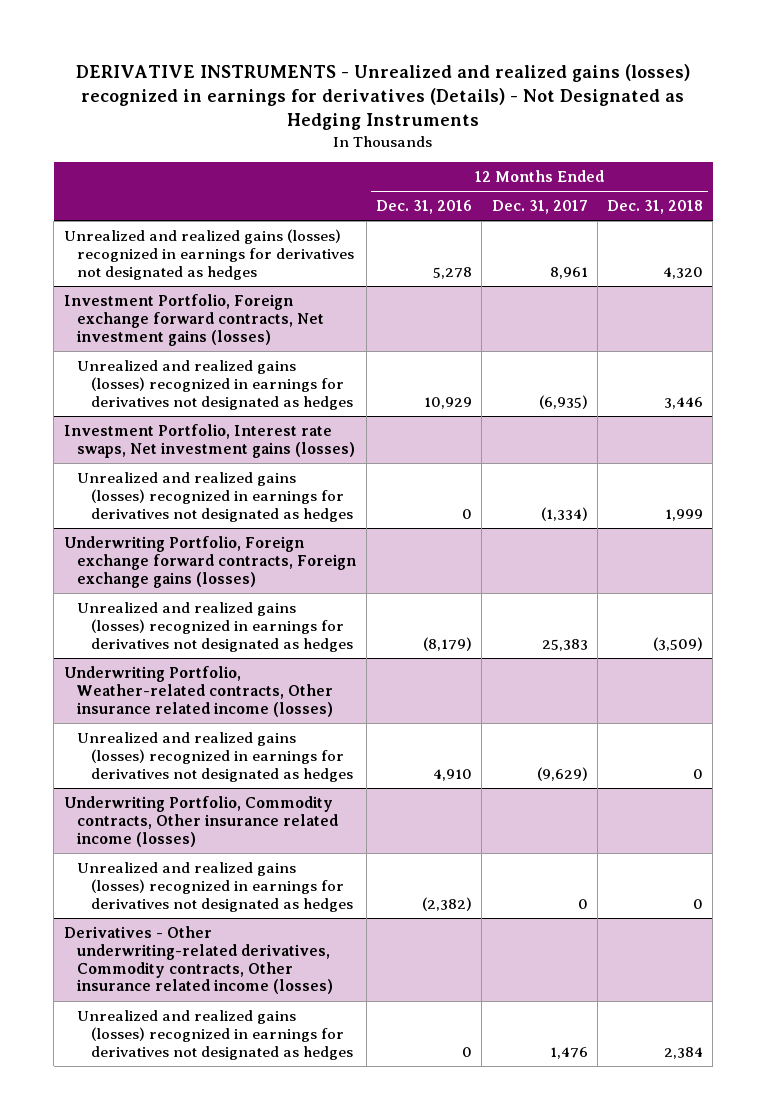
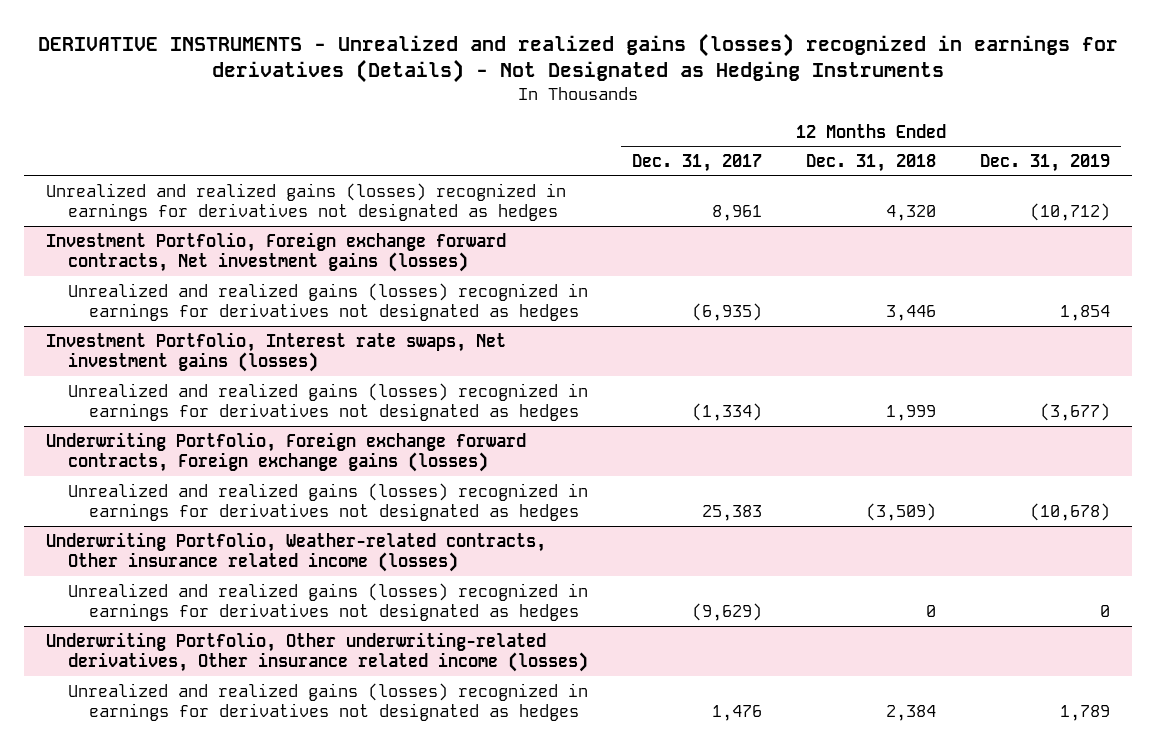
- | 12 Months Ended Dec. 31, 2016 | 12 Months Ended Dec. 31, 2017 | 12 Months Ended Dec. 31, 2018
+ | 12 Months Ended Dec. 31, 2017 | 12 Months Ended Dec. 31, 2018 | 12 Months Ended Dec. 31, 2019
- Underwriting Portfolio, Commodity contracts, Other insurance related income (losses)
- Unrealized and realized gains (losses) recognized in earnings for derivatives not designated as hedges | (2,382) | 0 | 0
- Derivatives - Other underwriting-related derivatives, Commodity contracts, Other insurance related income (losses)
+ Underwriting Portfolio, Other underwriting-related derivatives, Other insurance related income (losses)

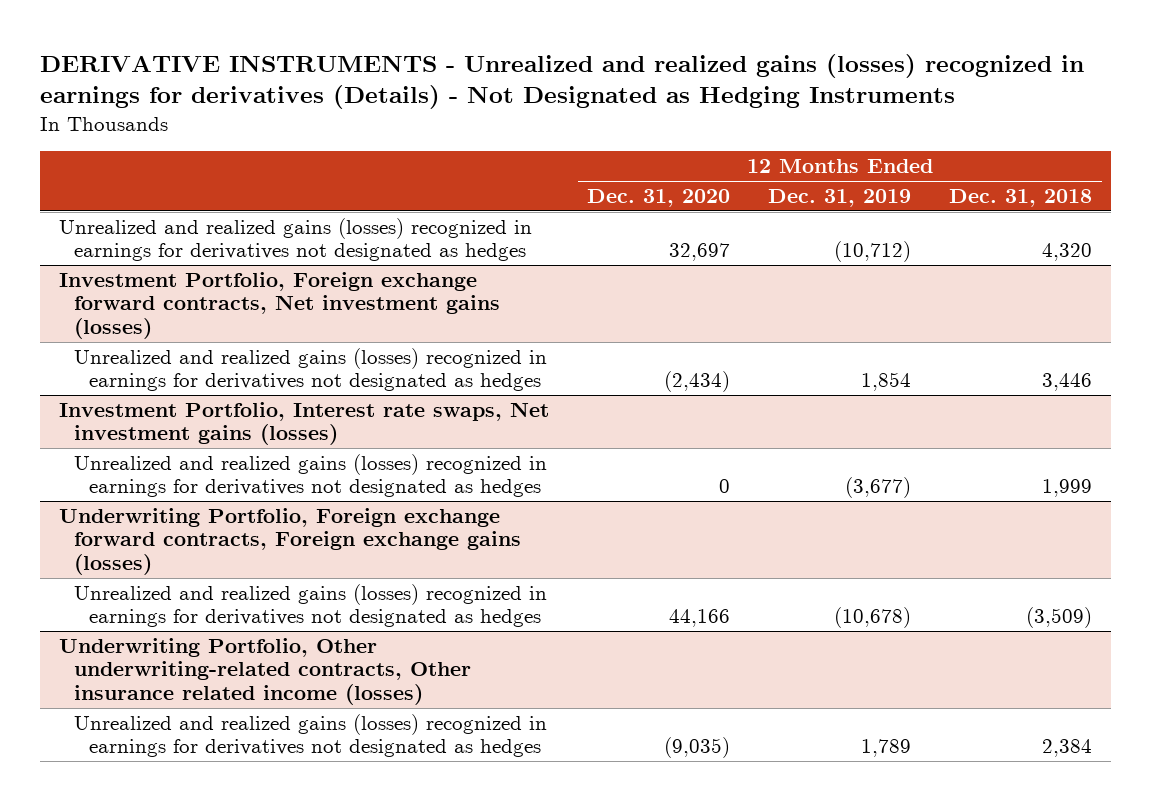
- | 12 Months Ended Dec. 31, 2017 | 12 Months Ended Dec. 31, 2018 | 12 Months Ended Dec. 31, 2019
+ | 12 Months Ended Dec. 31, 2020 | 12 Months Ended Dec. 31, 2019 | 12 Months Ended Dec. 31, 2018
- Underwriting Portfolio, Weather-related contracts, Other insurance related income (losses)
- Unrealized and realized gains (losses) recognized in earnings for derivatives not designated as hedges | (9,629) | 0 | 0
- Underwriting Portfolio, Other underwriting-related derivatives, Other insurance related income (losses)
+ Underwriting Portfolio, Other underwriting-related contracts, Other insurance related income (losses)

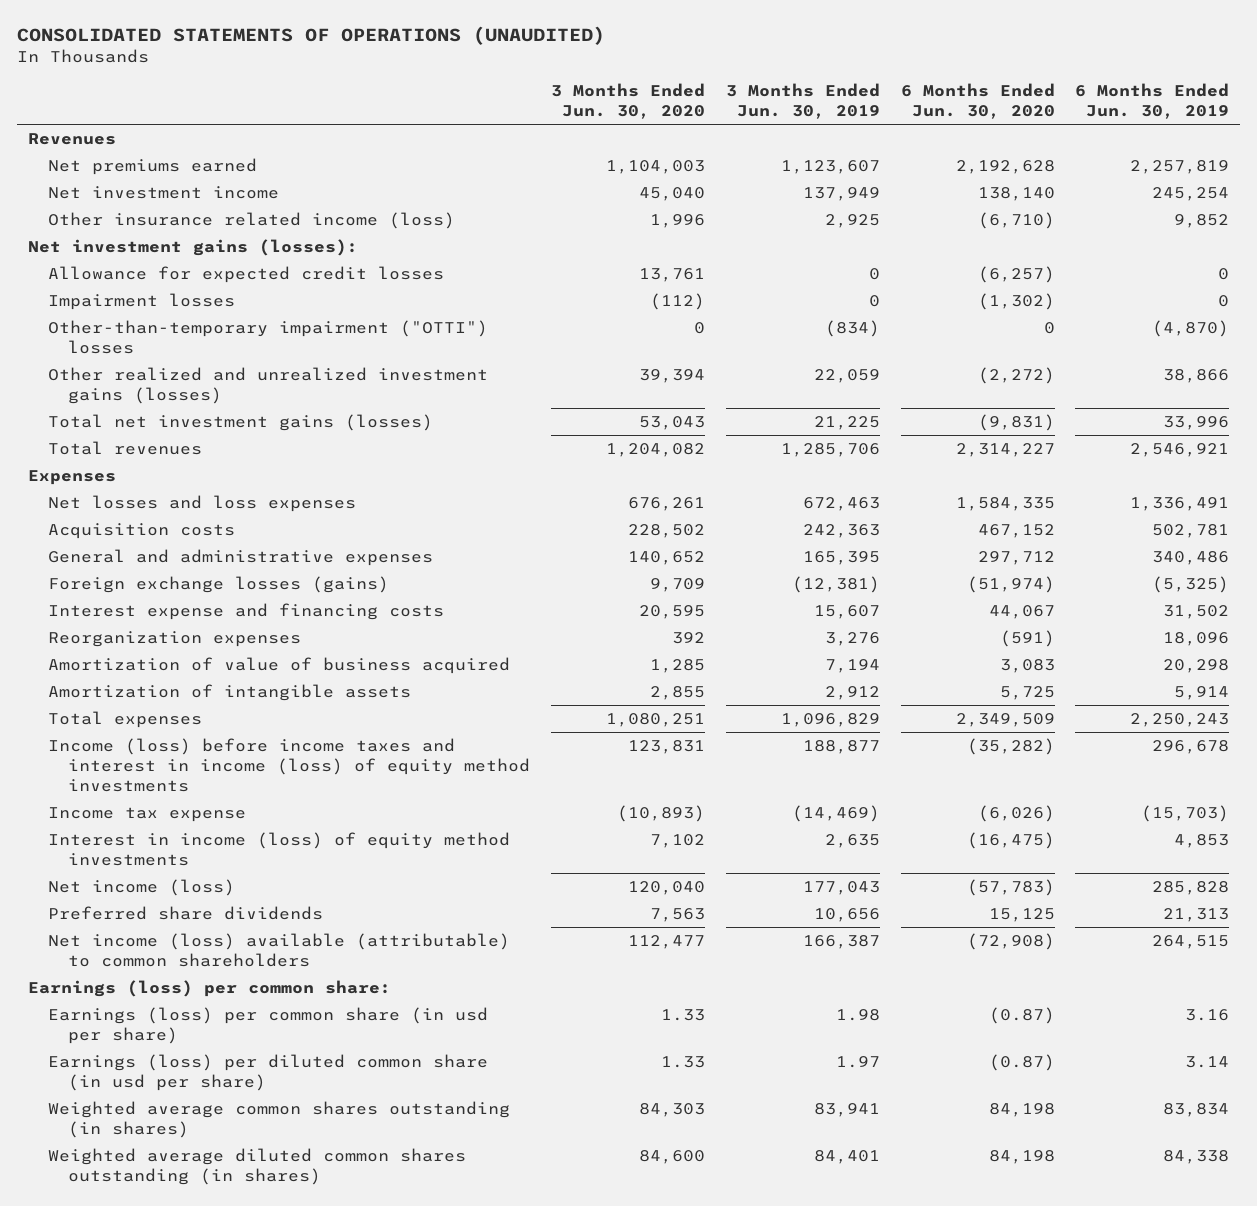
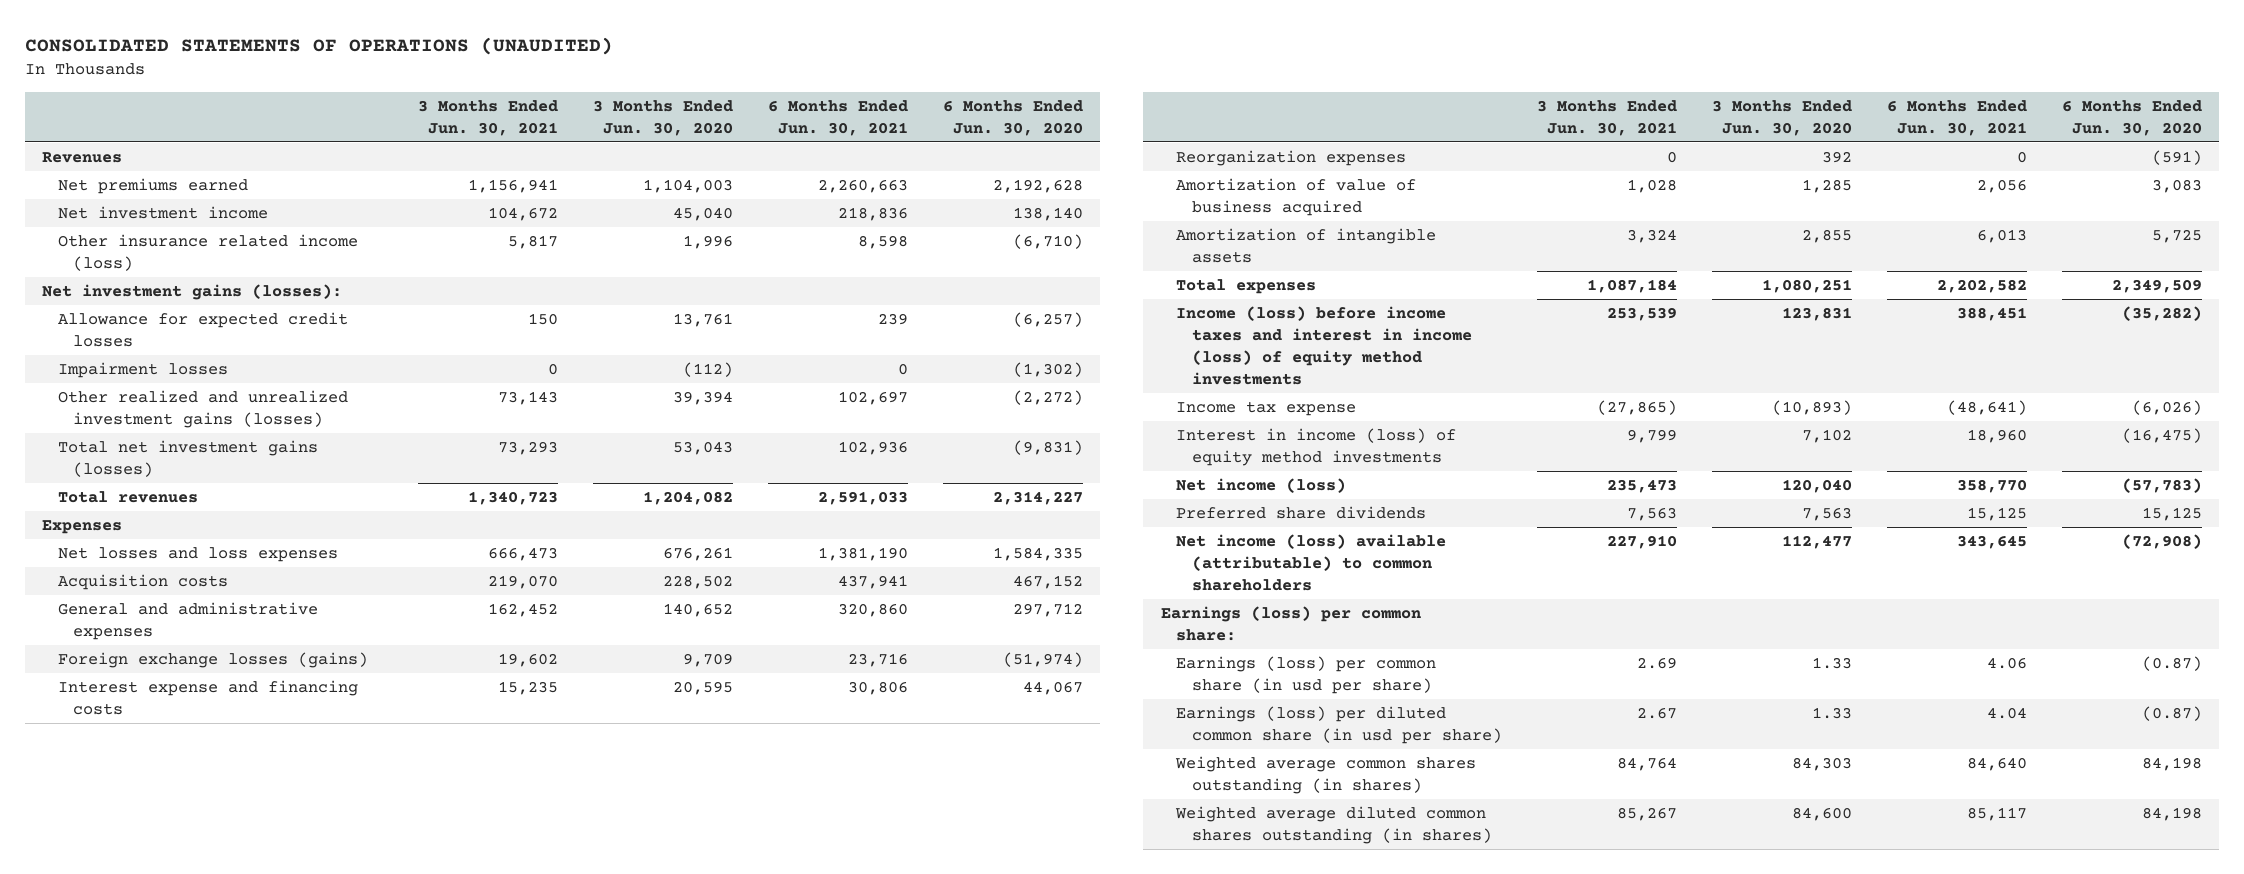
- | 3 Months Ended Jun. 30, 2020 | 3 Months Ended Jun. 30, 2019 | 6 Months Ended Jun. 30, 2020 | 6 Months Ended Jun. 30, 2019
+ | 3 Months Ended Jun. 30, 2021 | 3 Months Ended Jun. 30, 2020 | 6 Months Ended Jun. 30, 2021 | 6 Months Ended Jun. 30, 2020
- Other-than-temporary impairment ("OTTI") losses | 0 | (834) | 0 | (4,870)

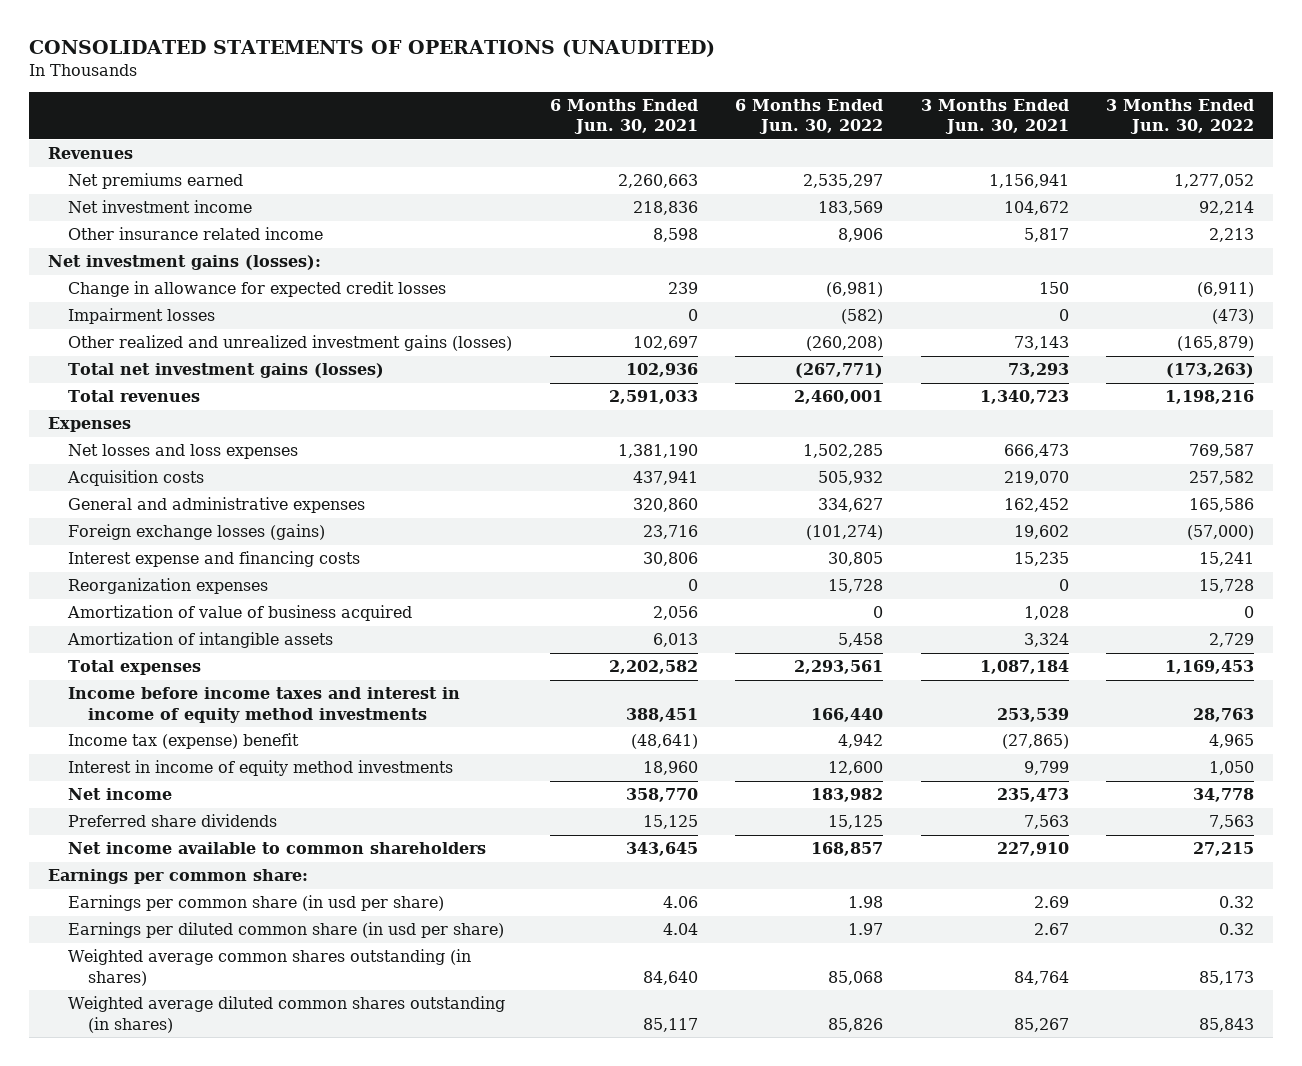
- | 3 Months Ended Jun. 30, 2021 | 3 Months Ended Jun. 30, 2020 | 6 Months Ended Jun. 30, 2021 | 6 Months Ended Jun. 30, 2020
+ | 6 Months Ended Jun. 30, 2021 | 6 Months Ended Jun. 30, 2022 | 3 Months Ended Jun. 30, 2021 | 3 Months Ended Jun. 30, 2022
- Other insurance related income (loss) | 5,817 | 1,996 | 8,598 | (6,710)
+ Other insurance related income | 8,598 | 8,906 | 5,817 | 2,213
- Allowance for expected credit losses | 150 | 13,761 | 239 | (6,257)
+ Change in allowance for expected credit losses | 239 | (6,981) | 150 | (6,911)
- Income (loss) before income taxes and interest in income (loss) of equity method investments | 253,539 | 123,831 | 388,451 | (35,282)
- Income tax expense | (27,865) | (10,893) | (48,641) | (6,026)
- Interest in income (loss) of equity method investments | 9,799 | 7,102 | 18,960 | (16,475)
- Net income (loss) | 235,473 | 120,040 | 358,770 | (57,783)
+ Income before income taxes and interest in income of equity method investments | 388,451 | 166,440 | 253,539 | 28,763
+ Income tax (expense) benefit | (48,641) | 4,942 | (27,865) | 4,965
+ Interest in income of equity method investments | 18,960 | 12,600 | 9,799 | 1,050
+ Net income | 358,770 | 183,982 | 235,473 | 34,778
- Net income (loss) available (attributable) to common shareholders | 227,910 | 112,477 | 343,645 | (72,908)
- Earnings (loss) per common share:
- Earnings (loss) per common share (in usd per share) | 2.69 | 1.33 | 4.06 | (0.87)
- Earnings (loss) per diluted common share (in usd per share) | 2.67 | 1.33 | 4.04 | (0.87)
+ Net income available to common shareholders | 343,645 | 168,857 | 227,910 | 27,215
+ Earnings per common share:
+ Earnings per common share (in usd per share) | 4.06 | 1.98 | 2.69 | 0.32
+ Earnings per diluted common share (in usd per share) | 4.04 | 1.97 | 2.67 | 0.32

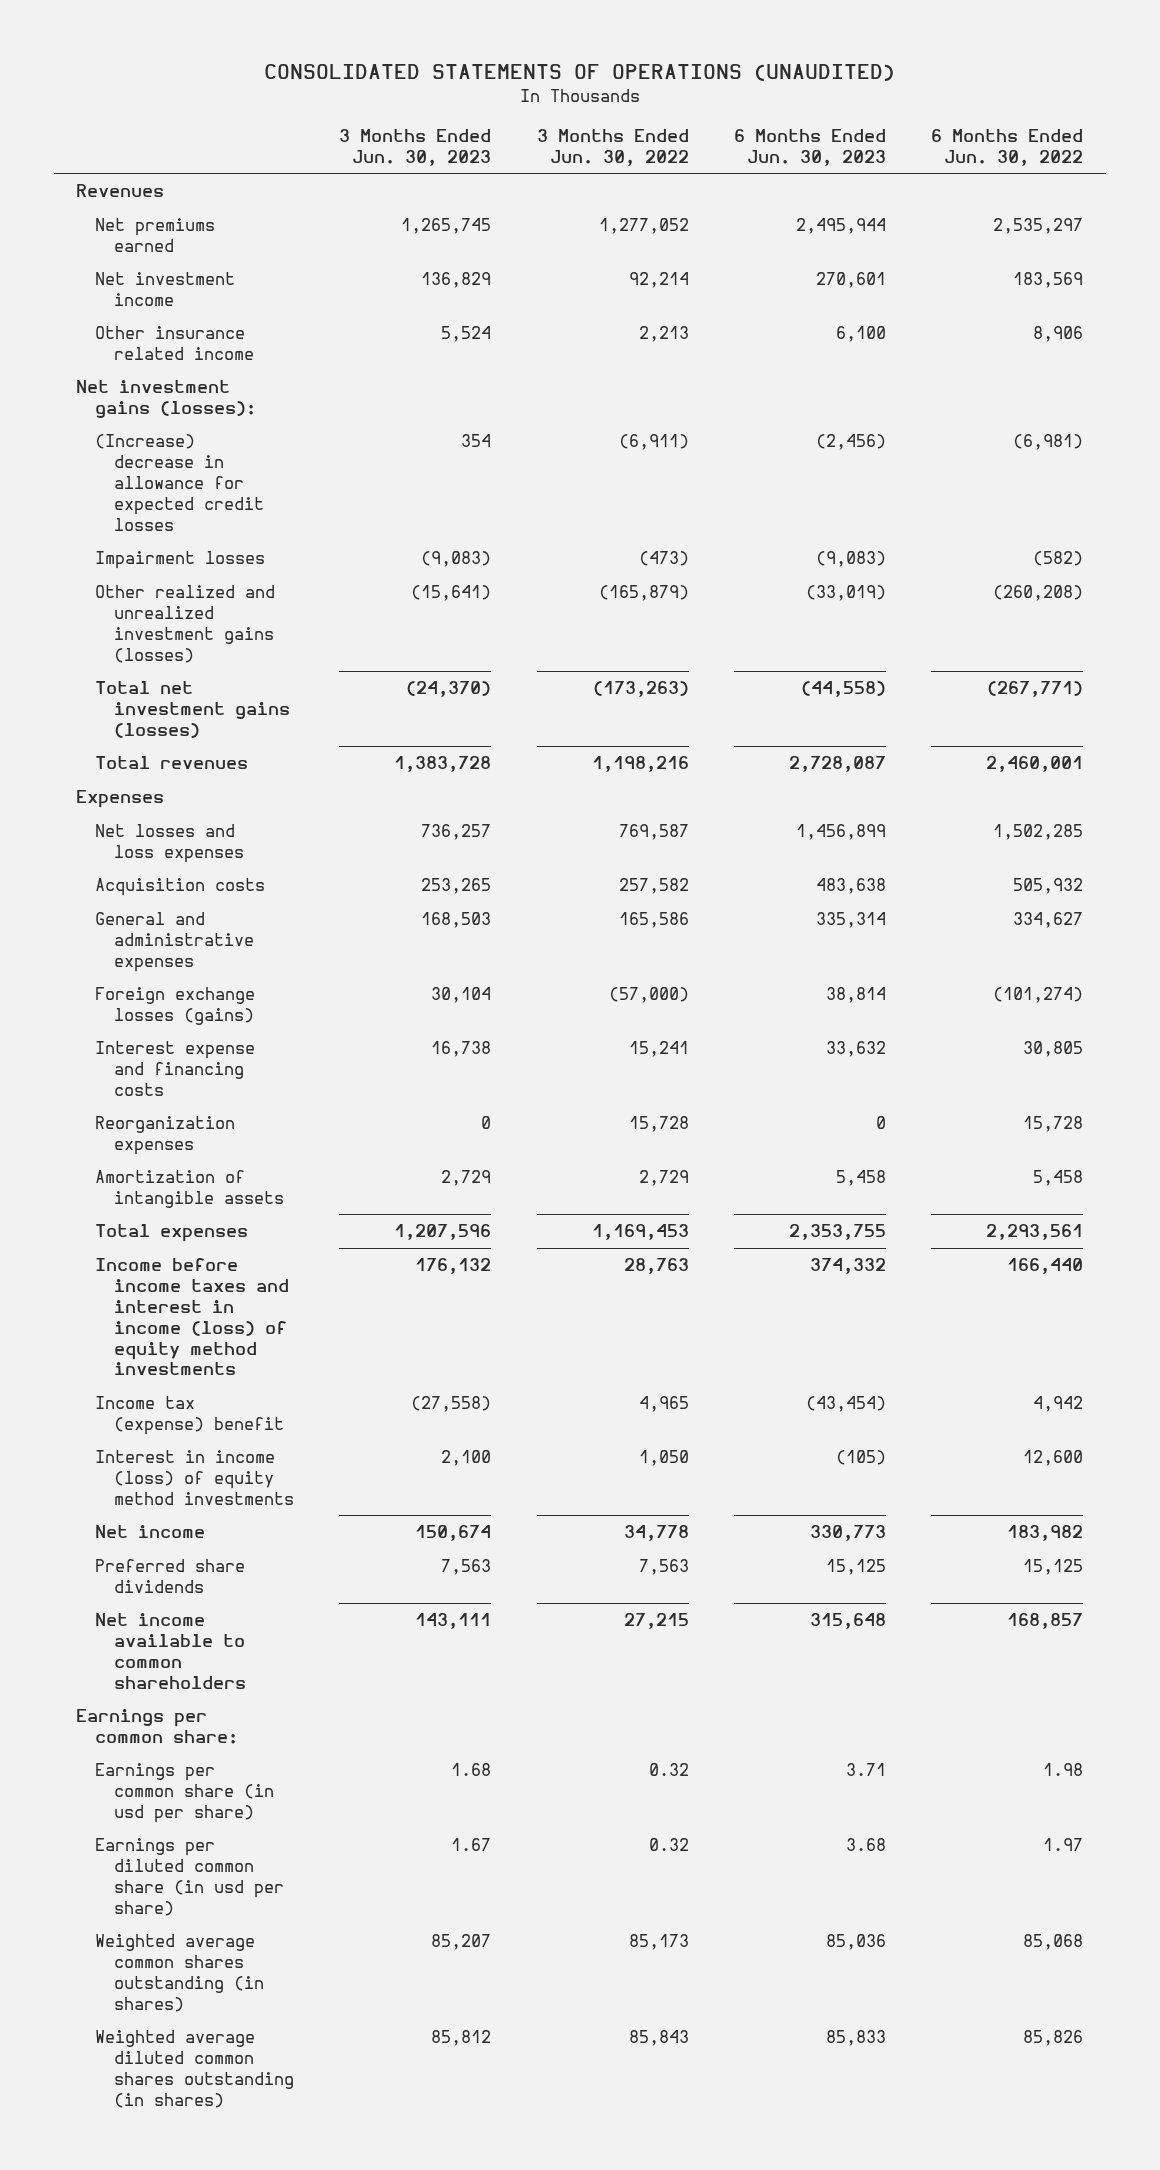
- | 6 Months Ended Jun. 30, 2021 | 6 Months Ended Jun. 30, 2022 | 3 Months Ended Jun. 30, 2021 | 3 Months Ended Jun. 30, 2022
+ | 3 Months Ended Jun. 30, 2023 | 3 Months Ended Jun. 30, 2022 | 6 Months Ended Jun. 30, 2023 | 6 Months Ended Jun. 30, 2022
- Change in allowance for expected credit losses | 239 | (6,981) | 150 | (6,911)
+ (Increase) decrease in allowance for expected credit losses | 354 | (6,911) | (2,456) | (6,981)
- Amortization of value of business acquired | 2,056 | 0 | 1,028 | 0
- Income before income taxes and interest in income of equity method investments | 388,451 | 166,440 | 253,539 | 28,763
+ Income before income taxes and interest in income (loss) of equity method investments | 176,132 | 28,763 | 374,332 | 166,440
- Interest in income of equity method investments | 18,960 | 12,600 | 9,799 | 1,050
+ Interest in income (loss) of equity method investments | 2,100 | 1,050 | (105) | 12,600

